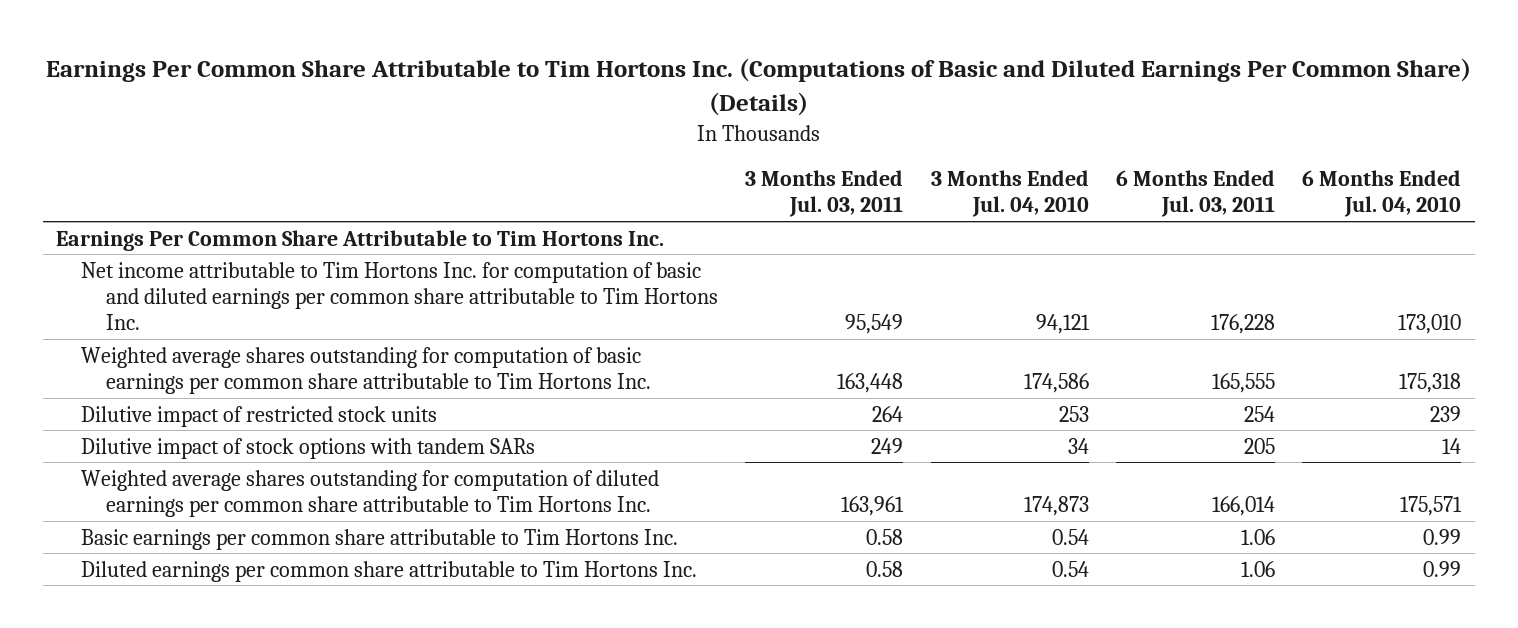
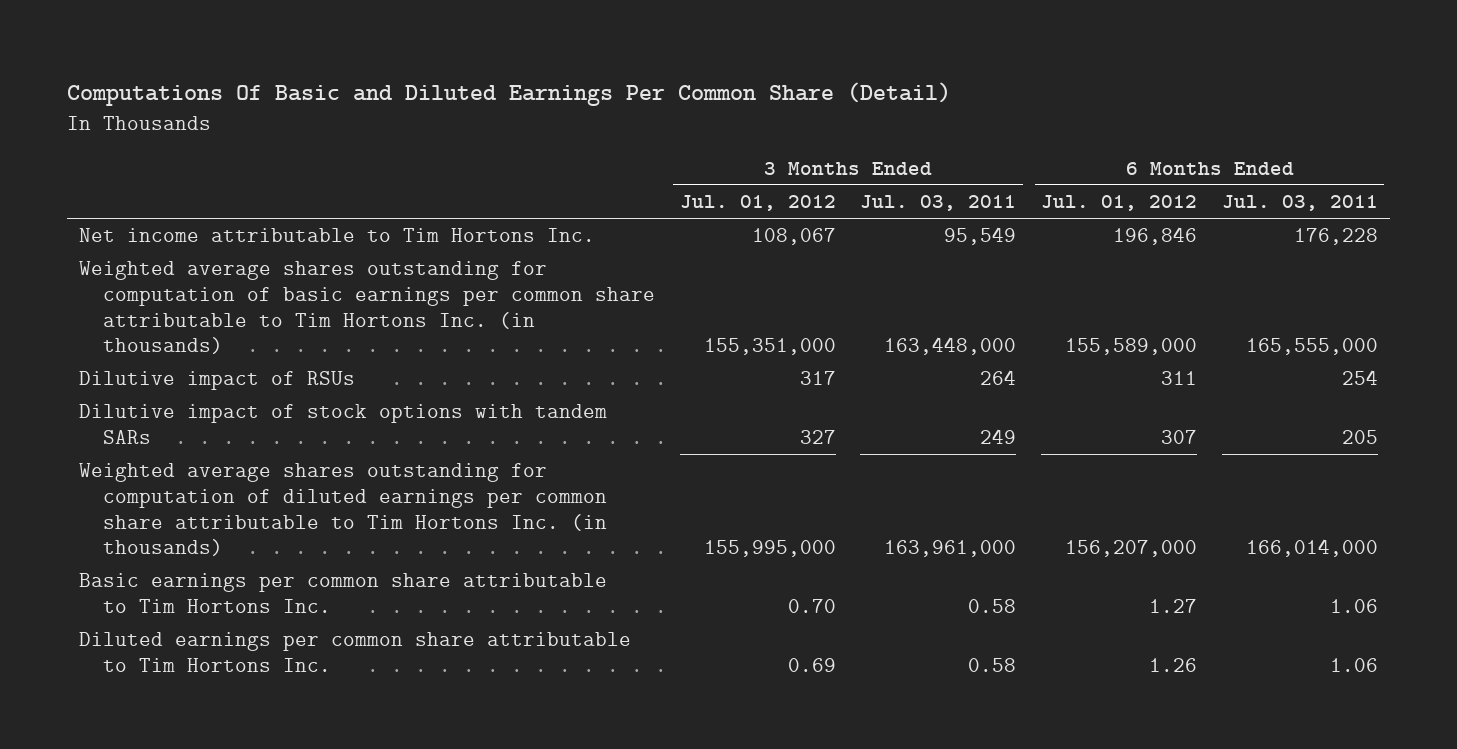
- Earnings Per Common Share Attributable to Tim Hortons Inc. (Computations of Basic and Diluted Earnings Per Common Share) (Details)
+ Computations Of Basic and Diluted Earnings Per Common Share (Detail)
- | 3 Months Ended Jul. 03, 2011 | 3 Months Ended Jul. 04, 2010 | 6 Months Ended Jul. 03, 2011 | 6 Months Ended Jul. 04, 2010
+ | 3 Months Ended Jul. 01, 2012 | 3 Months Ended Jul. 03, 2011 | 6 Months Ended Jul. 01, 2012 | 6 Months Ended Jul. 03, 2011
- Earnings Per Common Share Attributable to Tim Hortons Inc.
- Net income attributable to Tim Hortons Inc. for computation of basic and diluted earnings per common share attributable to Tim Hortons Inc. | 95,549 | 94,121 | 176,228 | 173,010
- Weighted average shares outstanding for computation of basic earnings per common share attributable to Tim Hortons Inc. | 163,448 | 174,586 | 165,555 | 175,318
- Dilutive impact of restricted stock units | 264 | 253 | 254 | 239
+ Net income attributable to Tim Hortons Inc. | 108,067 | 95,549 | 196,846 | 176,228
+ Weighted average shares outstanding for computation of basic earnings per common share attributable to Tim Hortons Inc. (in thousands) | 155,351,000 | 163,448,000 | 155,589,000 | 165,555,000
+ Dilutive impact of RSUs | 317 | 264 | 311 | 254
- Weighted average shares outstanding for computation of diluted earnings per common share attributable to Tim Hortons Inc. | 163,961 | 174,873 | 166,014 | 175,571
+ Weighted average shares outstanding for computation of diluted earnings per common share attributable to Tim Hortons Inc. (in thousands) | 155,995,000 | 163,961,000 | 156,207,000 | 166,014,000

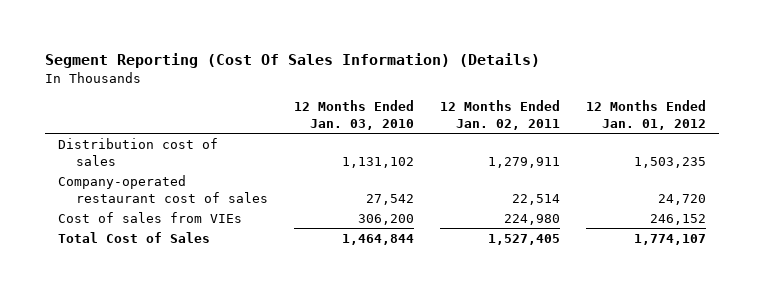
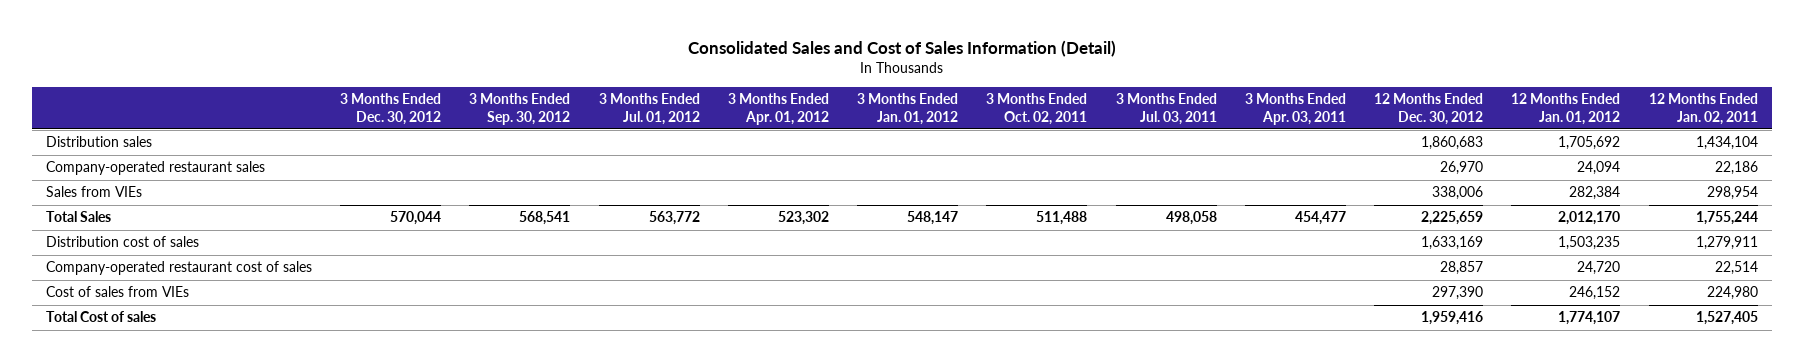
- Segment Reporting (Cost Of Sales Information) (Details)
+ Consolidated Sales and Cost of Sales Information (Detail)
- | 12 Months Ended Jan. 03, 2010 | 12 Months Ended Jan. 02, 2011 | 12 Months Ended Jan. 01, 2012
+ | 3 Months Ended Dec. 30, 2012 | 3 Months Ended Sep. 30, 2012 | 3 Months Ended Jul. 01, 2012 | 3 Months Ended Apr. 01, 2012 | 3 Months Ended Jan. 01, 2012 | 3 Months Ended Oct. 02, 2011 | 3 Months Ended Jul. 03, 2011 | 3 Months Ended Apr. 03, 2011 | 12 Months Ended Dec. 30, 2012 | 12 Months Ended Jan. 01, 2012 | 12 Months Ended Jan. 02, 2011
+ Distribution sales | | | | | | | | | 1,860,683 | 1,705,692 | 1,434,104
+ Company-operated restaurant sales | | | | | | | | | 26,970 | 24,094 | 22,186
+ Sales from VIEs | | | | | | | | | 338,006 | 282,384 | 298,954
+ Total Sales | 570,044 | 568,541 | 563,772 | 523,302 | 548,147 | 511,488 | 498,058 | 454,477 | 2,225,659 | 2,012,170 | 1,755,244
- Total Cost of Sales | 1,464,844 | 1,527,405 | 1,774,107
+ Total Cost of sales | | | | | | | | | 1,959,416 | 1,774,107 | 1,527,405

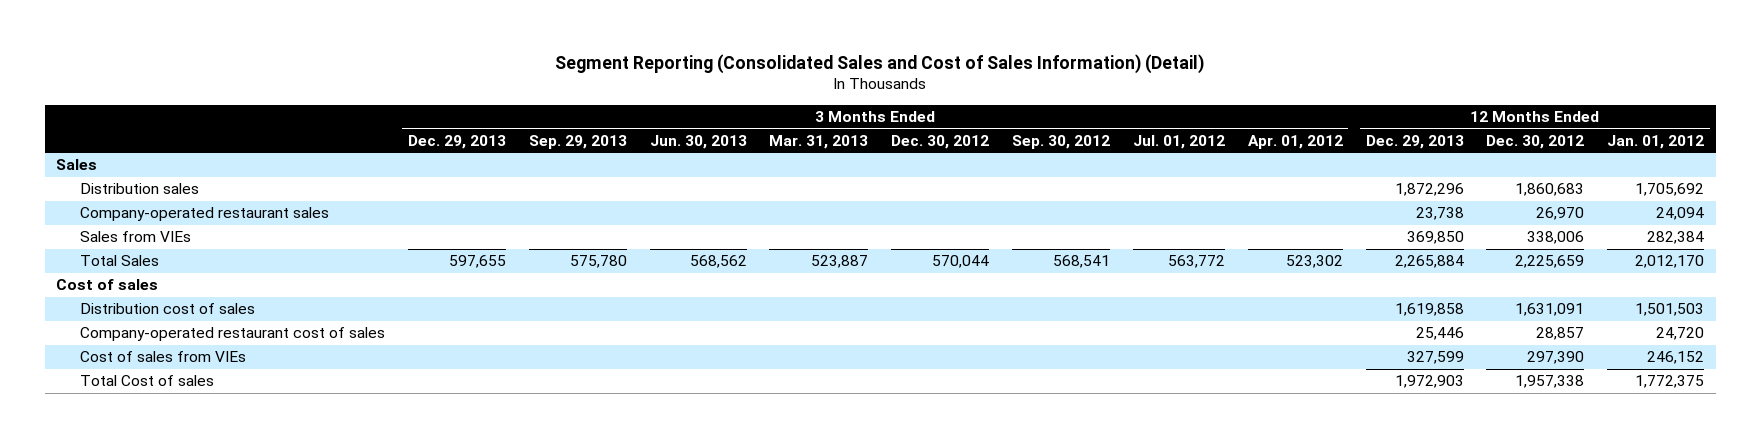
- Consolidated Sales and Cost of Sales Information (Detail)
+ Segment Reporting (Consolidated Sales and Cost of Sales Information) (Detail)
- | 3 Months Ended Dec. 30, 2012 | 3 Months Ended Sep. 30, 2012 | 3 Months Ended Jul. 01, 2012 | 3 Months Ended Apr. 01, 2012 | 3 Months Ended Jan. 01, 2012 | 3 Months Ended Oct. 02, 2011 | 3 Months Ended Jul. 03, 2011 | 3 Months Ended Apr. 03, 2011 | 12 Months Ended Dec. 30, 2012 | 12 Months Ended Jan. 01, 2012 | 12 Months Ended Jan. 02, 2011
+ | 3 Months Ended Dec. 29, 2013 | 3 Months Ended Sep. 29, 2013 | 3 Months Ended Jun. 30, 2013 | 3 Months Ended Mar. 31, 2013 | 3 Months Ended Dec. 30, 2012 | 3 Months Ended Sep. 30, 2012 | 3 Months Ended Jul. 01, 2012 | 3 Months Ended Apr. 01, 2012 | 12 Months Ended Dec. 29, 2013 | 12 Months Ended Dec. 30, 2012 | 12 Months Ended Jan. 01, 2012
+ Sales
- Distribution cost of sales | | | | | | | | | 1,633,169 | 1,503,235 | 1,279,911
+ Cost of sales
+ Distribution cost of sales | | | | | | | | | 1,619,858 | 1,631,091 | 1,501,503
- Total Cost of sales | | | | | | | | | 1,959,416 | 1,774,107 | 1,527,405
+ Total Cost of sales | | | | | | | | | 1,972,903 | 1,957,338 | 1,772,375

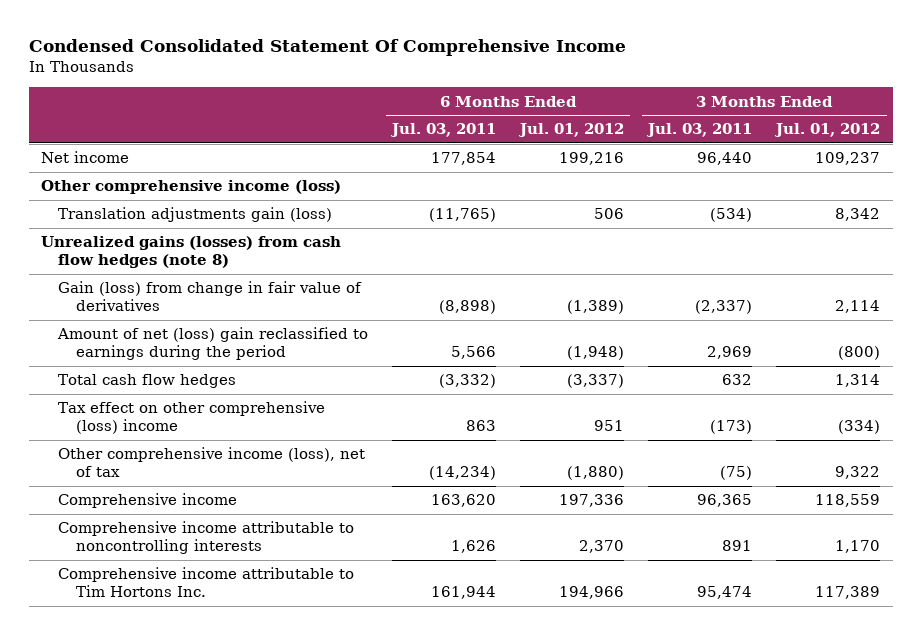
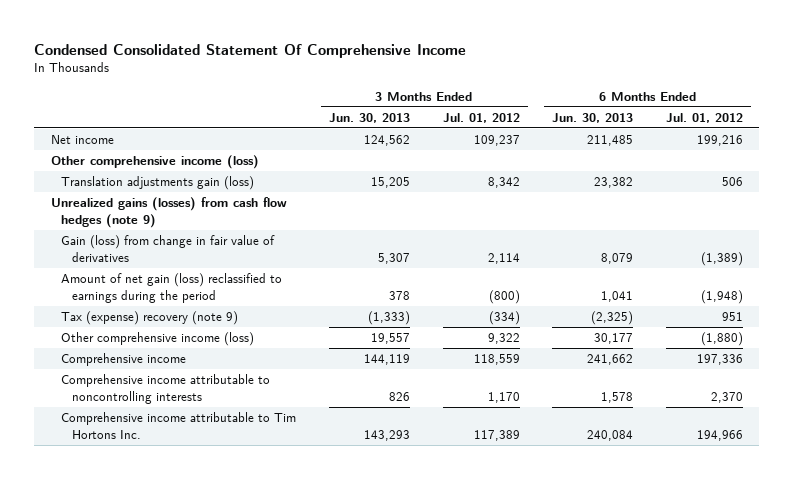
- | 6 Months Ended Jul. 03, 2011 | 6 Months Ended Jul. 01, 2012 | 3 Months Ended Jul. 03, 2011 | 3 Months Ended Jul. 01, 2012
+ | 3 Months Ended Jun. 30, 2013 | 3 Months Ended Jul. 01, 2012 | 6 Months Ended Jun. 30, 2013 | 6 Months Ended Jul. 01, 2012
- Unrealized gains (losses) from cash flow hedges (note 8)
+ Unrealized gains (losses) from cash flow hedges (note 9)
- Amount of net (loss) gain reclassified to earnings during the period | 5,566 | (1,948) | 2,969 | (800)
- Total cash flow hedges | (3,332) | (3,337) | 632 | 1,314
- Tax effect on other comprehensive (loss) income | 863 | 951 | (173) | (334)
- Other comprehensive income (loss), net of tax | (14,234) | (1,880) | (75) | 9,322
+ Amount of net gain (loss) reclassified to earnings during the period | 378 | (800) | 1,041 | (1,948)
+ Tax (expense) recovery (note 9) | (1,333) | (334) | (2,325) | 951
+ Other comprehensive income (loss) | 19,557 | 9,322 | 30,177 | (1,880)

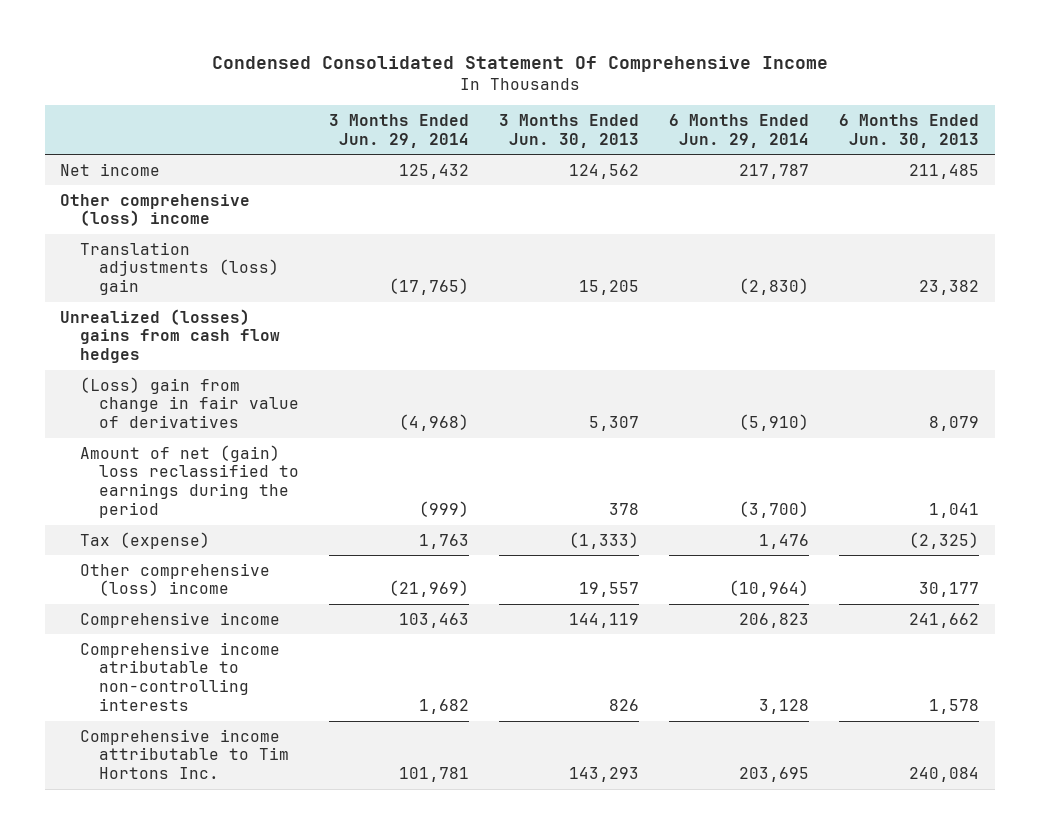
- | 3 Months Ended Jun. 30, 2013 | 3 Months Ended Jul. 01, 2012 | 6 Months Ended Jun. 30, 2013 | 6 Months Ended Jul. 01, 2012
+ | 3 Months Ended Jun. 29, 2014 | 3 Months Ended Jun. 30, 2013 | 6 Months Ended Jun. 29, 2014 | 6 Months Ended Jun. 30, 2013
- Other comprehensive income (loss)
- Translation adjustments gain (loss) | 15,205 | 8,342 | 23,382 | 506
- Unrealized gains (losses) from cash flow hedges (note 9)
- Gain (loss) from change in fair value of derivatives | 5,307 | 2,114 | 8,079 | (1,389)
- Amount of net gain (loss) reclassified to earnings during the period | 378 | (800) | 1,041 | (1,948)
- Tax (expense) recovery (note 9) | (1,333) | (334) | (2,325) | 951
- Other comprehensive income (loss) | 19,557 | 9,322 | 30,177 | (1,880)
+ Other comprehensive (loss) income
+ Translation adjustments (loss) gain | (17,765) | 15,205 | (2,830) | 23,382
+ Unrealized (losses) gains from cash flow hedges
+ (Loss) gain from change in fair value of derivatives | (4,968) | 5,307 | (5,910) | 8,079
+ Amount of net (gain) loss reclassified to earnings during the period | (999) | 378 | (3,700) | 1,041
+ Tax (expense) | 1,763 | (1,333) | 1,476 | (2,325)
+ Other comprehensive (loss) income | (21,969) | 19,557 | (10,964) | 30,177
- Comprehensive income attributable to noncontrolling interests | 826 | 1,170 | 1,578 | 2,370
+ Comprehensive income atributable to non-controlling interests | 1,682 | 826 | 3,128 | 1,578

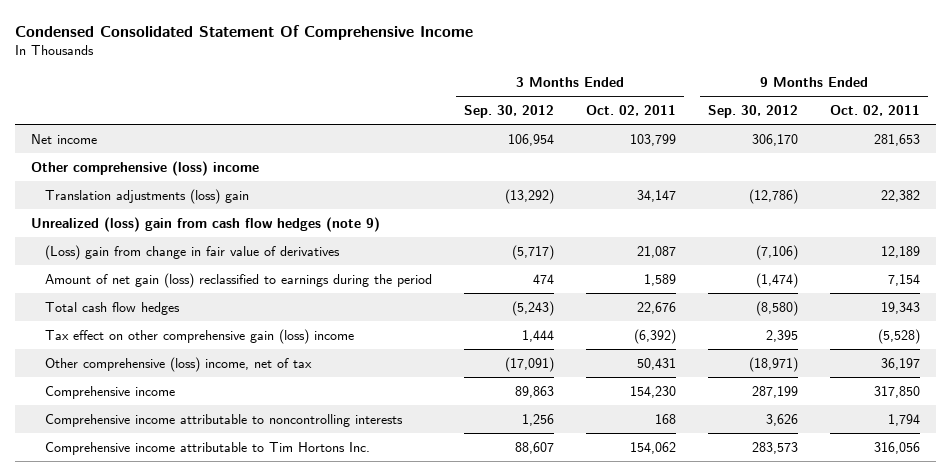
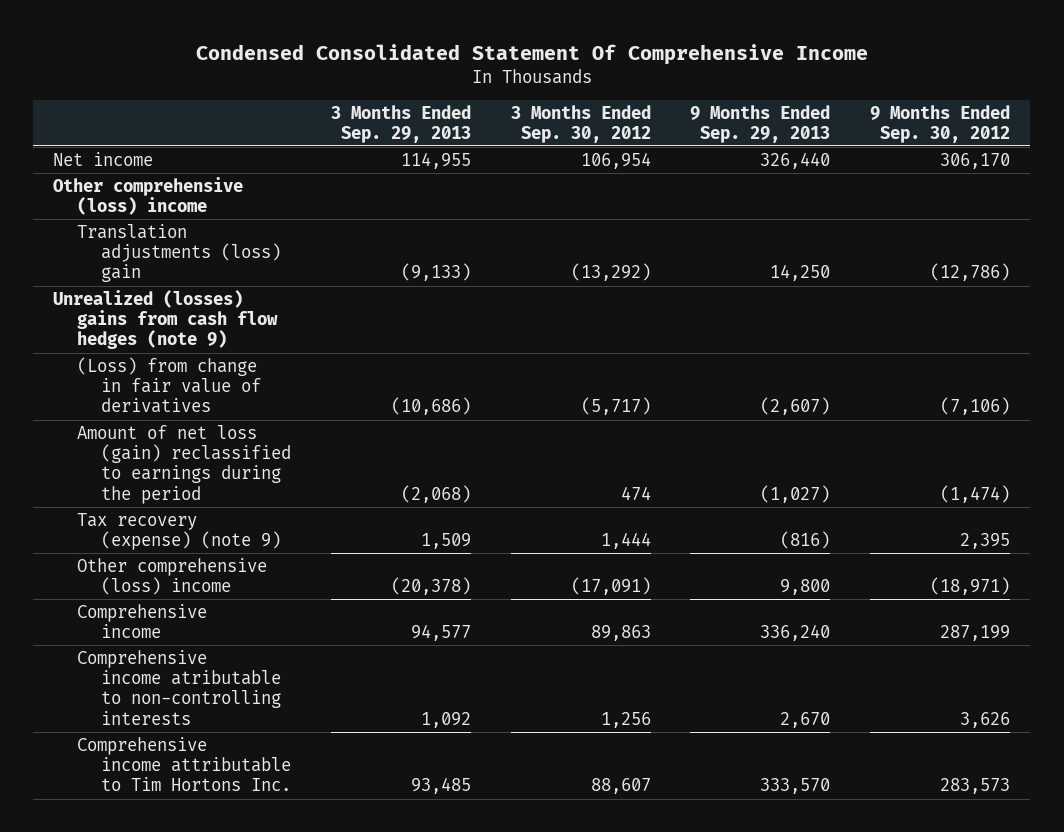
- | 3 Months Ended Sep. 30, 2012 | 3 Months Ended Oct. 02, 2011 | 9 Months Ended Sep. 30, 2012 | 9 Months Ended Oct. 02, 2011
+ | 3 Months Ended Sep. 29, 2013 | 3 Months Ended Sep. 30, 2012 | 9 Months Ended Sep. 29, 2013 | 9 Months Ended Sep. 30, 2012
- Unrealized (loss) gain from cash flow hedges (note 9)
- (Loss) gain from change in fair value of derivatives | (5,717) | 21,087 | (7,106) | 12,189
- Amount of net gain (loss) reclassified to earnings during the period | 474 | 1,589 | (1,474) | 7,154
- Total cash flow hedges | (5,243) | 22,676 | (8,580) | 19,343
- Tax effect on other comprehensive gain (loss) income | 1,444 | (6,392) | 2,395 | (5,528)
- Other comprehensive (loss) income, net of tax | (17,091) | 50,431 | (18,971) | 36,197
+ Unrealized (losses) gains from cash flow hedges (note 9)
+ (Loss) from change in fair value of derivatives | (10,686) | (5,717) | (2,607) | (7,106)
+ Amount of net loss (gain) reclassified to earnings during the period | (2,068) | 474 | (1,027) | (1,474)
+ Tax recovery (expense) (note 9) | 1,509 | 1,444 | (816) | 2,395
+ Other comprehensive (loss) income | (20,378) | (17,091) | 9,800 | (18,971)
- Comprehensive income attributable to noncontrolling interests | 1,256 | 168 | 3,626 | 1,794
+ Comprehensive income atributable to non-controlling interests | 1,092 | 1,256 | 2,670 | 3,626

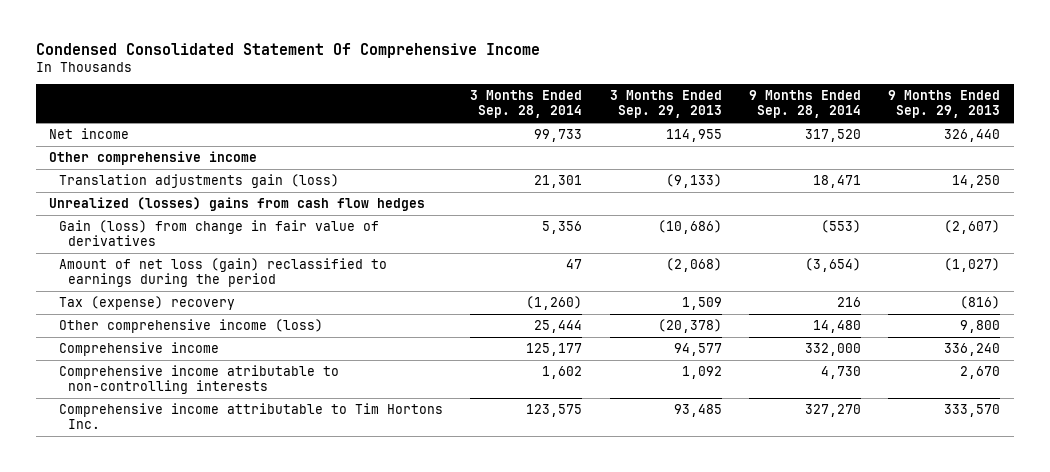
- | 3 Months Ended Sep. 29, 2013 | 3 Months Ended Sep. 30, 2012 | 9 Months Ended Sep. 29, 2013 | 9 Months Ended Sep. 30, 2012
+ | 3 Months Ended Sep. 28, 2014 | 3 Months Ended Sep. 29, 2013 | 9 Months Ended Sep. 28, 2014 | 9 Months Ended Sep. 29, 2013
- Other comprehensive (loss) income
- Translation adjustments (loss) gain | (9,133) | (13,292) | 14,250 | (12,786)
- Unrealized (losses) gains from cash flow hedges (note 9)
- (Loss) from change in fair value of derivatives | (10,686) | (5,717) | (2,607) | (7,106)
+ Other comprehensive income
+ Translation adjustments gain (loss) | 21,301 | (9,133) | 18,471 | 14,250
+ Unrealized (losses) gains from cash flow hedges
+ Gain (loss) from change in fair value of derivatives | 5,356 | (10,686) | (553) | (2,607)
- Tax recovery (expense) (note 9) | 1,509 | 1,444 | (816) | 2,395
- Other comprehensive (loss) income | (20,378) | (17,091) | 9,800 | (18,971)
+ Tax (expense) recovery | (1,260) | 1,509 | 216 | (816)
+ Other comprehensive income (loss) | 25,444 | (20,378) | 14,480 | 9,800

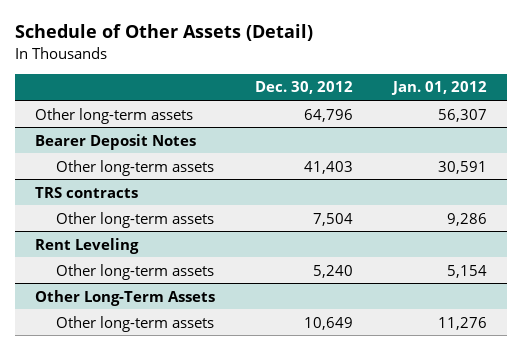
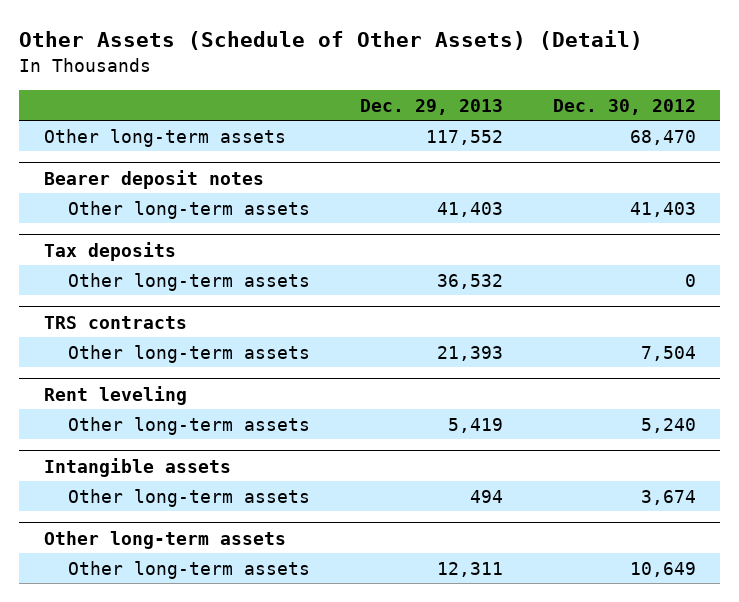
- Schedule of Other Assets (Detail)
+ Other Assets (Schedule of Other Assets) (Detail)
- | Dec. 30, 2012 | Jan. 01, 2012
+ | Dec. 29, 2013 | Dec. 30, 2012
- Other long-term assets | 64,796 | 56,307
- Bearer Deposit Notes
+ Other long-term assets | 117,552 | 68,470
+ Bearer deposit notes
+ Tax deposits
+ Other long-term assets | 36,532 | 0
- Rent Leveling
+ Rent leveling
- Other Long-Term Assets
+ Intangible assets
+ Other long-term assets | 494 | 3,674
+ Other long-term assets

